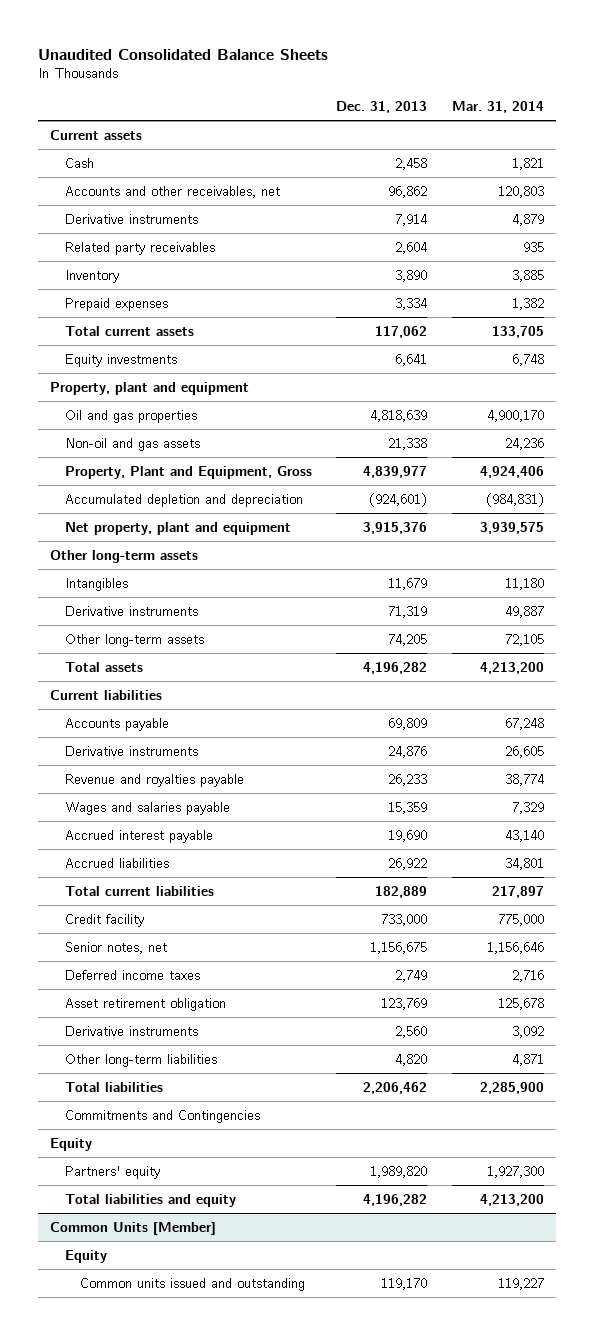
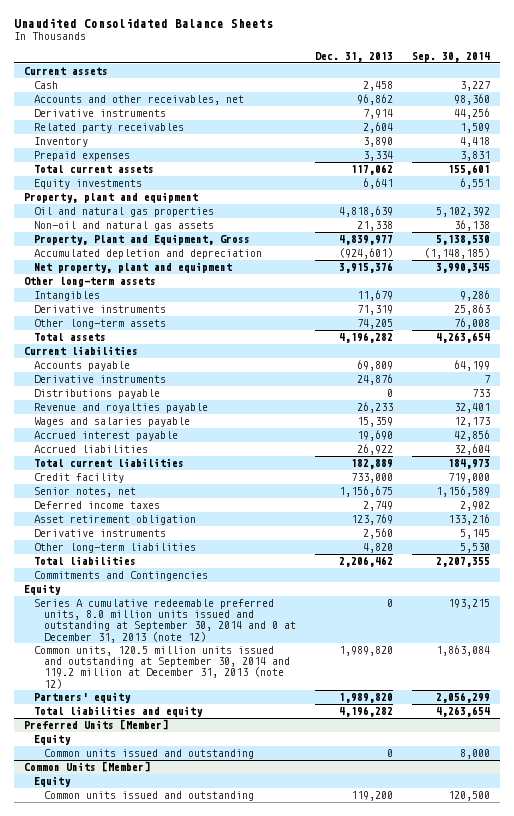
- | Dec. 31, 2013 | Mar. 31, 2014
+ | Dec. 31, 2013 | Sep. 30, 2014
- Oil and gas properties | 4,818,639 | 4,900,170
- Non-oil and gas assets | 21,338 | 24,236
+ Oil and natural gas properties | 4,818,639 | 5,102,392
+ Non-oil and natural gas assets | 21,338 | 36,138
+ Distributions payable | 0 | 733
+ Series A cumulative redeemable preferred units, 8.0 million units issued and outstanding at September 30, 2014 and 0 at December 31, 2013 (note 12) | 0 | 193,215
+ Common units, 120.5 million units issued and outstanding at September 30, 2014 and 119.2 million at December 31, 2013 (note 12) | 1,989,820 | 1,863,084
+ Preferred Units [Member]
+ Equity
+ Common units issued and outstanding | 0 | 8,000
@ Common Units [Member]
- Common units issued and outstanding | 119,170 | 119,227
+ Common units issued and outstanding | 119,200 | 120,500

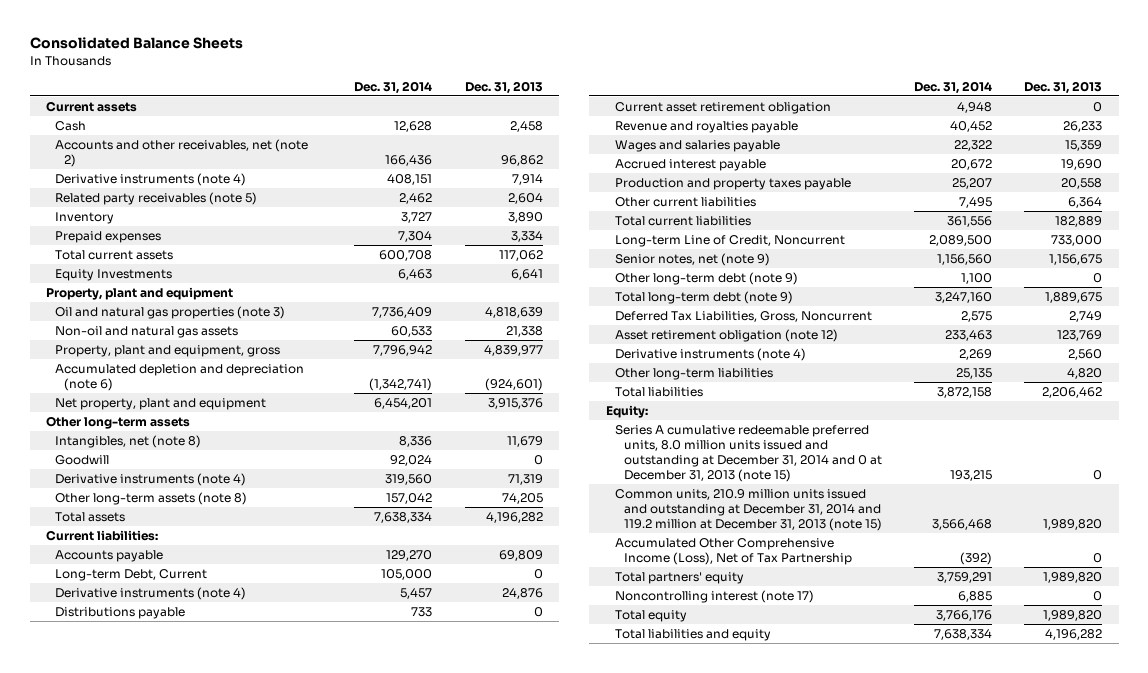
- Unaudited Consolidated Balance Sheets
+ Consolidated Balance Sheets
- | Dec. 31, 2013 | Sep. 30, 2014
+ | Dec. 31, 2014 | Dec. 31, 2013
- Accounts and other receivables, net | 96,862 | 98,360
- Derivative instruments | 7,914 | 44,256
- Related party receivables | 2,604 | 1,509
+ Accounts and other receivables, net (note 2) | 166,436 | 96,862
+ Derivative instruments (note 4) | 408,151 | 7,914
+ Related party receivables (note 5) | 2,462 | 2,604
- Equity investments | 6,641 | 6,551
+ Equity Investments | 6,463 | 6,641
- Oil and natural gas properties | 4,818,639 | 5,102,392
+ Oil and natural gas properties (note 3) | 7,736,409 | 4,818,639
- Property, Plant and Equipment, Gross | 4,839,977 | 5,138,530
- Accumulated depletion and depreciation | (924,601) | (1,148,185)
+ Property, plant and equipment, gross | 7,796,942 | 4,839,977
+ Accumulated depletion and depreciation (note 6) | (1,342,741) | (924,601)
- Intangibles | 11,679 | 9,286
- Derivative instruments | 71,319 | 25,863
- Other long-term assets | 74,205 | 76,008
+ Intangibles, net (note 8) | 8,336 | 11,679
+ Goodwill | 92,024 | 0
+ Derivative instruments (note 4) | 319,560 | 71,319
+ Other long-term assets (note 8) | 157,042 | 74,205
- Current liabilities
+ Current liabilities:
- Derivative instruments | 24,876 | 7
+ Long-term Debt, Current | 105,000 | 0
+ Derivative instruments (note 4) | 5,457 | 24,876
+ Current asset retirement obligation | 4,948 | 0
- Accrued liabilities | 26,922 | 32,604
+ Production and property taxes payable | 25,207 | 20,558
+ Other current liabilities | 7,495 | 6,364
- Credit facility | 733,000 | 719,000
- Senior notes, net | 1,156,675 | 1,156,589
- Deferred income taxes | 2,749 | 2,902
- Asset retirement obligation | 123,769 | 133,216
- Derivative instruments | 2,560 | 5,145
+ Long-term Line of Credit, Noncurrent | 2,089,500 | 733,000
+ Senior notes, net (note 9) | 1,156,560 | 1,156,675
+ Other long-term debt (note 9) | 1,100 | 0
+ Total long-term debt (note 9) | 3,247,160 | 1,889,675
+ Deferred Tax Liabilities, Gross, Noncurrent | 2,575 | 2,749
+ Asset retirement obligation (note 12) | 233,463 | 123,769
+ Derivative instruments (note 4) | 2,269 | 2,560
- Commitments and Contingencies
- Equity
- Series A cumulative redeemable preferred units, 8.0 million units issued and outstanding at September 30, 2014 and 0 at December 31, 2013 (note 12) | 0 | 193,215
- Common units, 120.5 million units issued and outstanding at September 30, 2014 and 119.2 million at December 31, 2013 (note 12) | 1,989,820 | 1,863,084
- Partners' equity | 1,989,820 | 2,056,299
+ Equity:
+ Series A cumulative redeemable preferred units, 8.0 million units issued and outstanding at December 31, 2014 and 0 at December 31, 2013 (note 15) | 193,215 | 0
+ Common units, 210.9 million units issued and outstanding at December 31, 2014 and 119.2 million at December 31, 2013 (note 15) | 3,566,468 | 1,989,820
+ Accumulated Other Comprehensive Income (Loss), Net of Tax Partnership | (392) | 0
+ Total partners' equity | 3,759,291 | 1,989,820
+ Noncontrolling interest (note 17) | 6,885 | 0
+ Total equity | 3,766,176 | 1,989,820
- Preferred Units [Member]
- Equity
- Common units issued and outstanding | 0 | 8,000
- Common Units [Member]
- Equity
- Common units issued and outstanding | 119,200 | 120,500

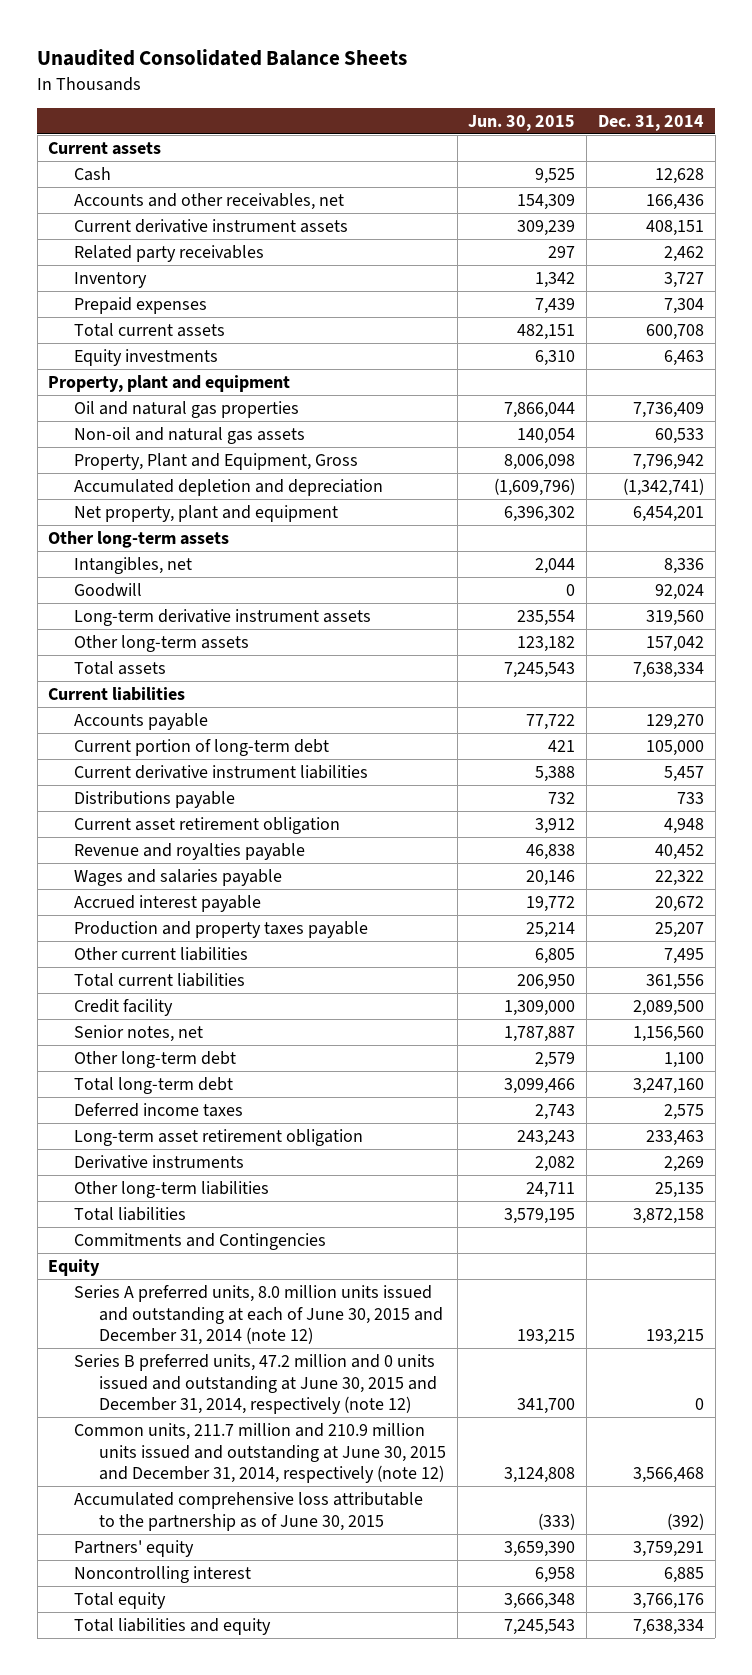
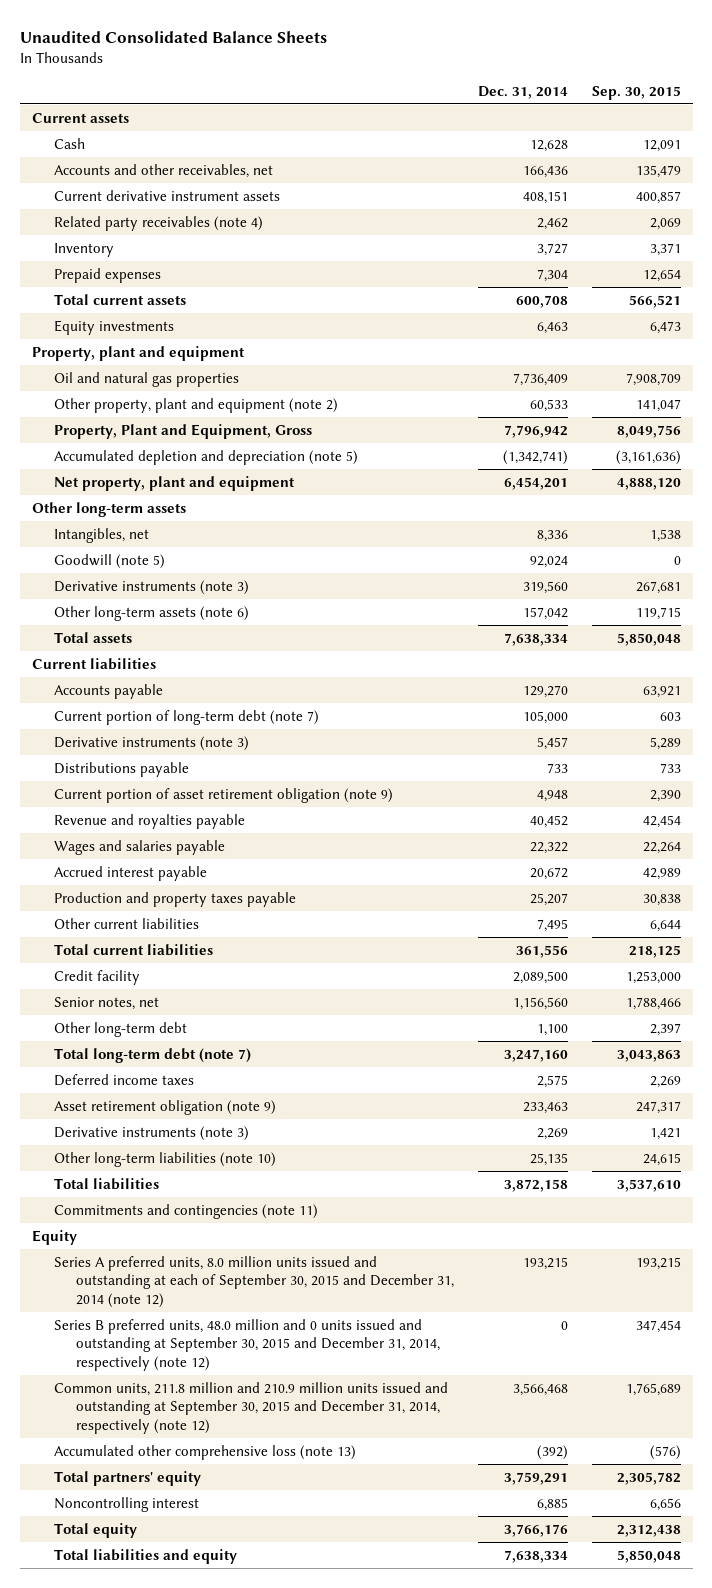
- | Jun. 30, 2015 | Dec. 31, 2014
+ | Dec. 31, 2014 | Sep. 30, 2015
- Related party receivables | 297 | 2,462
+ Related party receivables (note 4) | 2,462 | 2,069
- Non-oil and natural gas assets | 140,054 | 60,533
+ Other property, plant and equipment (note 2) | 60,533 | 141,047
- Accumulated depletion and depreciation | (1,609,796) | (1,342,741)
+ Accumulated depletion and depreciation (note 5) | (1,342,741) | (3,161,636)
- Goodwill | 0 | 92,024
- Long-term derivative instrument assets | 235,554 | 319,560
- Other long-term assets | 123,182 | 157,042
+ Goodwill (note 5) | 92,024 | 0
+ Derivative instruments (note 3) | 319,560 | 267,681
+ Other long-term assets (note 6) | 157,042 | 119,715
- Current portion of long-term debt | 421 | 105,000
- Current derivative instrument liabilities | 5,388 | 5,457
+ Current portion of long-term debt (note 7) | 105,000 | 603
+ Derivative instruments (note 3) | 5,457 | 5,289
- Current asset retirement obligation | 3,912 | 4,948
+ Current portion of asset retirement obligation (note 9) | 4,948 | 2,390
- Total long-term debt | 3,099,466 | 3,247,160
+ Total long-term debt (note 7) | 3,247,160 | 3,043,863
- Long-term asset retirement obligation | 243,243 | 233,463
- Derivative instruments | 2,082 | 2,269
- Other long-term liabilities | 24,711 | 25,135
+ Asset retirement obligation (note 9) | 233,463 | 247,317
+ Derivative instruments (note 3) | 2,269 | 1,421
+ Other long-term liabilities (note 10) | 25,135 | 24,615
- Commitments and Contingencies
+ Commitments and contingencies (note 11)
- Series A preferred units, 8.0 million units issued and outstanding at each of June 30, 2015 and December 31, 2014 (note 12) | 193,215 | 193,215
- Series B preferred units, 47.2 million and 0 units issued and outstanding at June 30, 2015 and December 31, 2014, respectively (note 12) | 341,700 | 0
- Common units, 211.7 million and 210.9 million units issued and outstanding at June 30, 2015 and December 31, 2014, respectively (note 12) | 3,124,808 | 3,566,468
- Accumulated comprehensive loss attributable to the partnership as of June 30, 2015 | (333) | (392)
- Partners' equity | 3,659,390 | 3,759,291
+ Series A preferred units, 8.0 million units issued and outstanding at each of September 30, 2015 and December 31, 2014 (note 12) | 193,215 | 193,215
+ Series B preferred units, 48.0 million and 0 units issued and outstanding at September 30, 2015 and December 31, 2014, respectively (note 12) | 0 | 347,454
+ Common units, 211.8 million and 210.9 million units issued and outstanding at September 30, 2015 and December 31, 2014, respectively (note 12) | 3,566,468 | 1,765,689
+ Accumulated other comprehensive loss (note 13) | (392) | (576)
+ Total partners' equity | 3,759,291 | 2,305,782

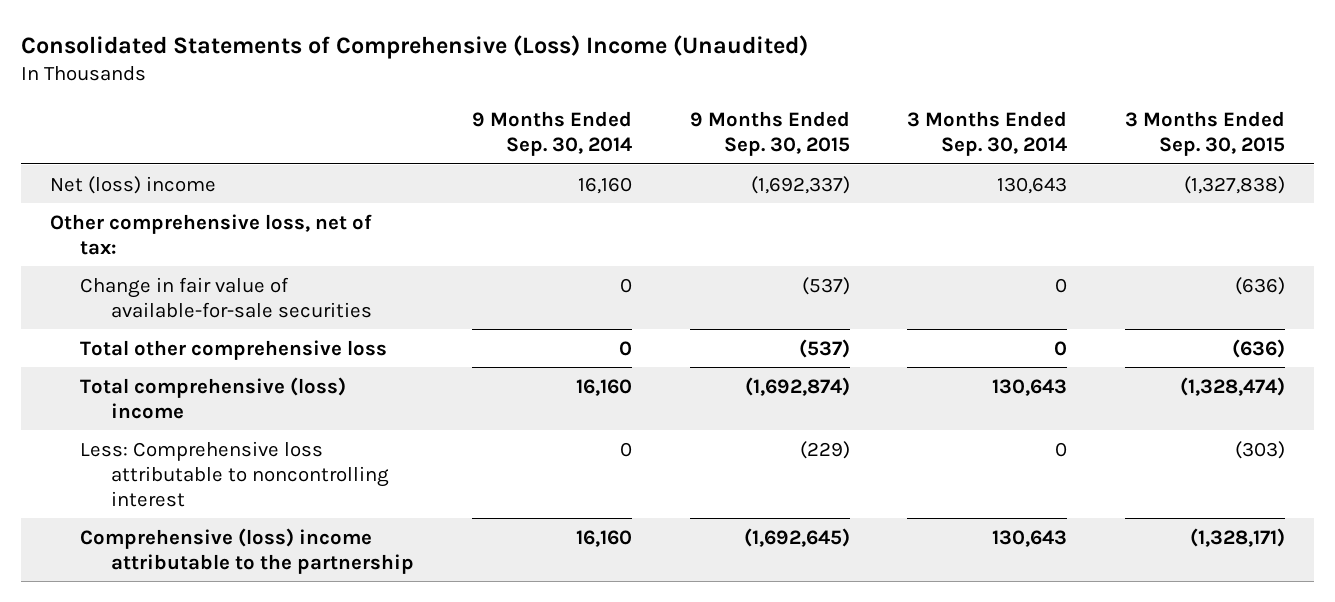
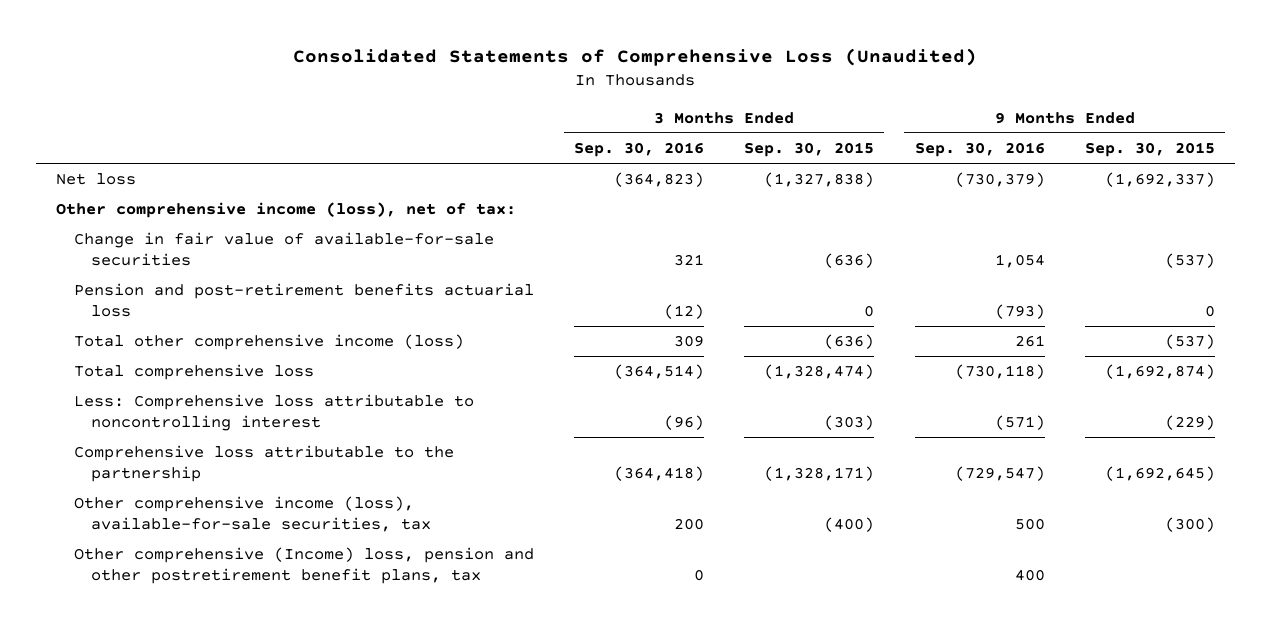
- Consolidated Statements of Comprehensive (Loss) Income (Unaudited)
+ Consolidated Statements of Comprehensive Loss (Unaudited)
- | 9 Months Ended Sep. 30, 2014 | 9 Months Ended Sep. 30, 2015 | 3 Months Ended Sep. 30, 2014 | 3 Months Ended Sep. 30, 2015
+ | 3 Months Ended Sep. 30, 2016 | 3 Months Ended Sep. 30, 2015 | 9 Months Ended Sep. 30, 2016 | 9 Months Ended Sep. 30, 2015
- Net (loss) income | 16,160 | (1,692,337) | 130,643 | (1,327,838)
- Other comprehensive loss, net of tax:
+ Net loss | (364,823) | (1,327,838) | (730,379) | (1,692,337)
+ Other comprehensive income (loss), net of tax:
- Total other comprehensive loss | 0 | (537) | 0 | (636)
- Total comprehensive (loss) income | 16,160 | (1,692,874) | 130,643 | (1,328,474)
+ Pension and post-retirement benefits actuarial loss | (12) | 0 | (793) | 0
+ Total other comprehensive income (loss) | 309 | (636) | 261 | (537)
+ Total comprehensive loss | (364,514) | (1,328,474) | (730,118) | (1,692,874)
- Comprehensive (loss) income attributable to the partnership | 16,160 | (1,692,645) | 130,643 | (1,328,171)
+ Comprehensive loss attributable to the partnership | (364,418) | (1,328,171) | (729,547) | (1,692,645)
+ Other comprehensive income (loss), available-for-sale securities, tax | 200 | (400) | 500 | (300)
+ Other comprehensive (Income) loss, pension and other postretirement benefit plans, tax | 0 | | 400 |

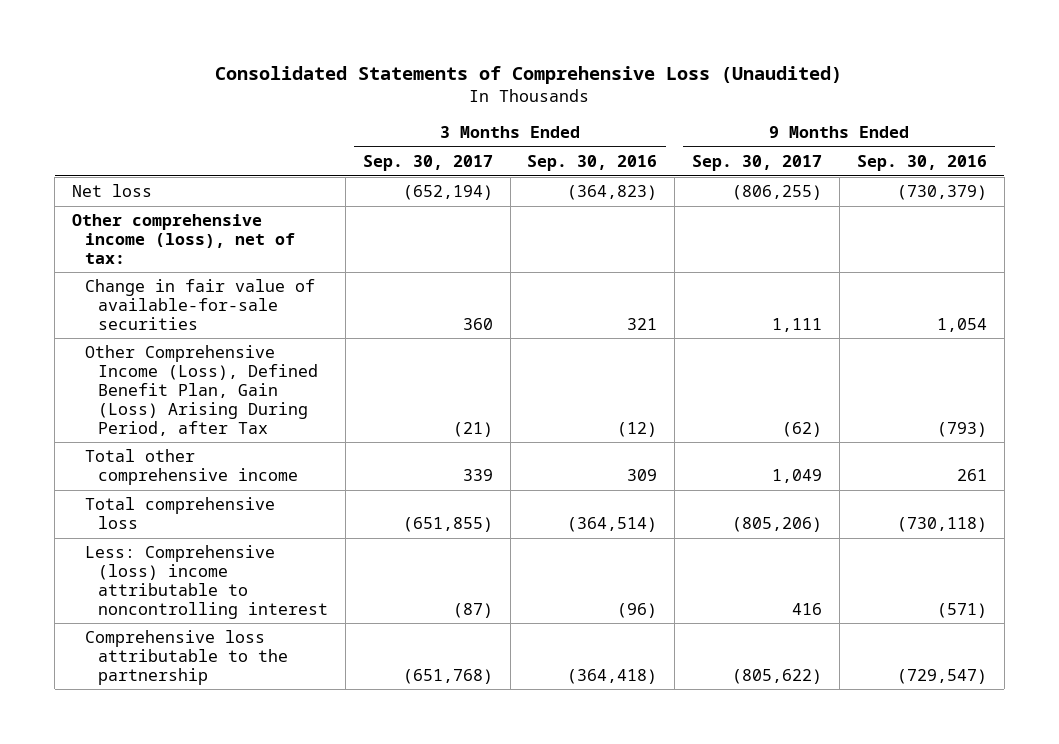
- | 3 Months Ended Sep. 30, 2016 | 3 Months Ended Sep. 30, 2015 | 9 Months Ended Sep. 30, 2016 | 9 Months Ended Sep. 30, 2015
+ | 3 Months Ended Sep. 30, 2017 | 3 Months Ended Sep. 30, 2016 | 9 Months Ended Sep. 30, 2017 | 9 Months Ended Sep. 30, 2016
- Pension and post-retirement benefits actuarial loss | (12) | 0 | (793) | 0
- Total other comprehensive income (loss) | 309 | (636) | 261 | (537)
+ Other Comprehensive Income (Loss), Defined Benefit Plan, Gain (Loss) Arising During Period, after Tax | (21) | (12) | (62) | (793)
+ Total other comprehensive income | 339 | 309 | 1,049 | 261
- Less: Comprehensive loss attributable to noncontrolling interest | (96) | (303) | (571) | (229)
+ Less: Comprehensive (loss) income attributable to noncontrolling interest | (87) | (96) | 416 | (571)
- Other comprehensive income (loss), available-for-sale securities, tax | 200 | (400) | 500 | (300)
- Other comprehensive (Income) loss, pension and other postretirement benefit plans, tax | 0 | | 400 |

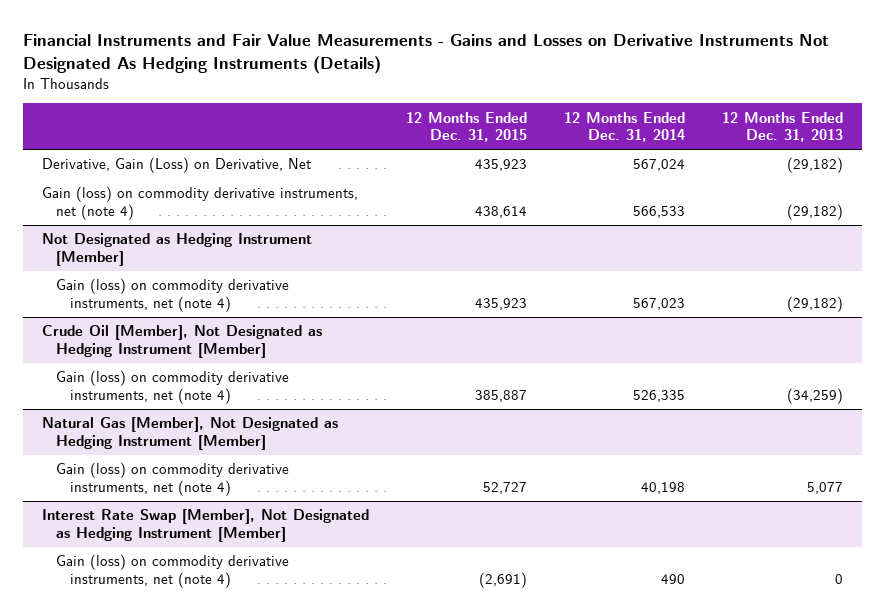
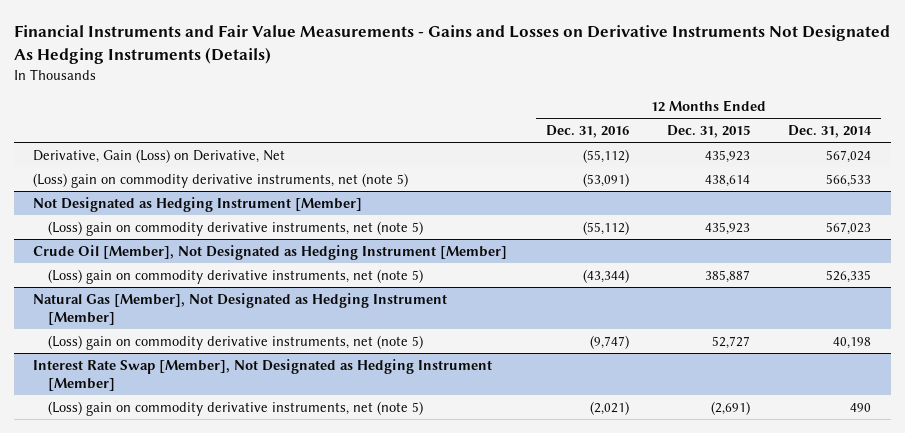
- | 12 Months Ended Dec. 31, 2015 | 12 Months Ended Dec. 31, 2014 | 12 Months Ended Dec. 31, 2013
+ | 12 Months Ended Dec. 31, 2016 | 12 Months Ended Dec. 31, 2015 | 12 Months Ended Dec. 31, 2014
- Gain (loss) on commodity derivative instruments, net (note 4) | 438,614 | 566,533 | (29,182)
+ (Loss) gain on commodity derivative instruments, net (note 5) | (53,091) | 438,614 | 566,533
@ Not Designated as Hedging Instrument [Member]
- Gain (loss) on commodity derivative instruments, net (note 4) | 435,923 | 567,023 | (29,182)
+ (Loss) gain on commodity derivative instruments, net (note 5) | (55,112) | 435,923 | 567,023
@ Crude Oil [Member], Not Designated as Hedging Instrument [Member]
- Gain (loss) on commodity derivative instruments, net (note 4) | 385,887 | 526,335 | (34,259)
+ (Loss) gain on commodity derivative instruments, net (note 5) | (43,344) | 385,887 | 526,335
@ Natural Gas [Member], Not Designated as Hedging Instrument [Member]
- Gain (loss) on commodity derivative instruments, net (note 4) | 52,727 | 40,198 | 5,077
+ (Loss) gain on commodity derivative instruments, net (note 5) | (9,747) | 52,727 | 40,198
@ Interest Rate Swap [Member], Not Designated as Hedging Instrument [Member]
- Gain (loss) on commodity derivative instruments, net (note 4) | (2,691) | 490 | 0
+ (Loss) gain on commodity derivative instruments, net (note 5) | (2,021) | (2,691) | 490

